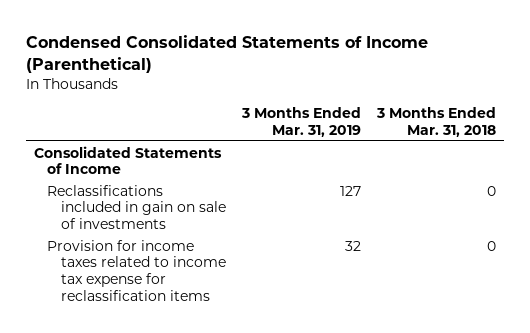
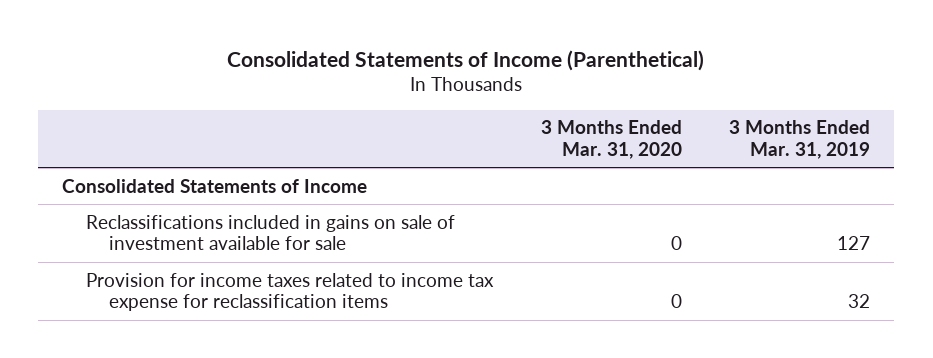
- Condensed Consolidated Statements of Income (Parenthetical)
+ Consolidated Statements of Income (Parenthetical)
- | 3 Months Ended Mar. 31, 2019 | 3 Months Ended Mar. 31, 2018
+ | 3 Months Ended Mar. 31, 2020 | 3 Months Ended Mar. 31, 2019
- Reclassifications included in gain on sale of investments | 127 | 0
+ Reclassifications included in gains on sale of investment available for sale | 0 | 127

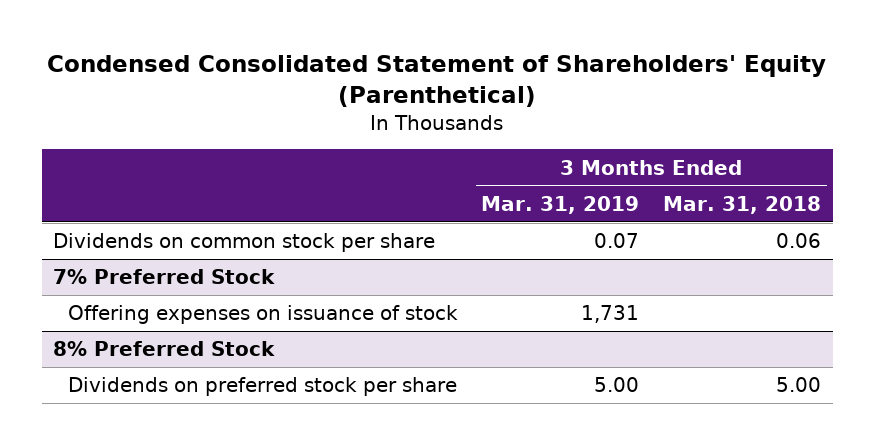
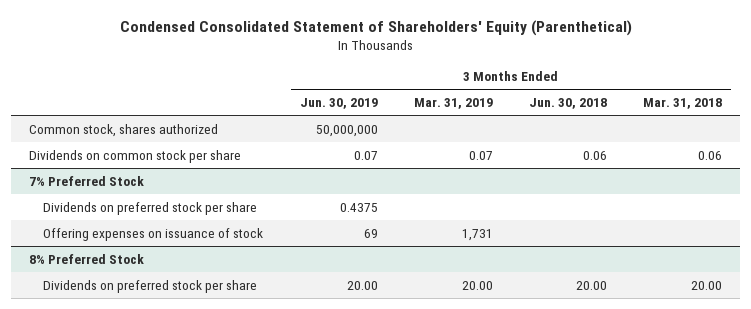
- | 3 Months Ended Mar. 31, 2019 | 3 Months Ended Mar. 31, 2018
+ | 3 Months Ended Jun. 30, 2019 | 3 Months Ended Mar. 31, 2019 | 3 Months Ended Jun. 30, 2018 | 3 Months Ended Mar. 31, 2018
+ Common stock, shares authorized | 50,000,000 | | |
@ 7% Preferred Stock
+ Dividends on preferred stock per share | 0.4375 | | |
@ 8% Preferred Stock
- Dividends on preferred stock per share | 5.00 | 5.00
+ Dividends on preferred stock per share | 20.00 | 20.00 | 20.00 | 20.00

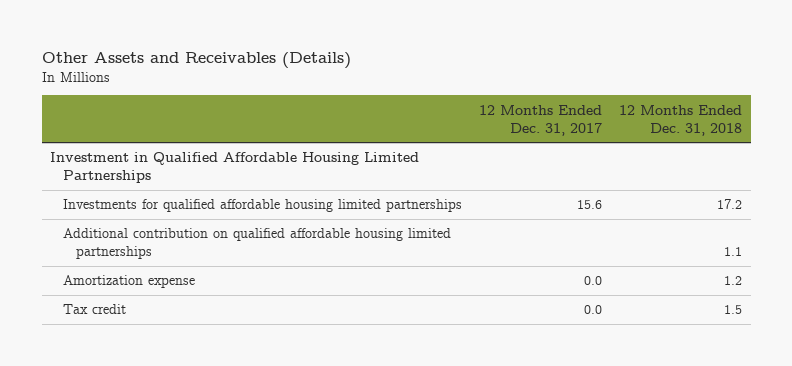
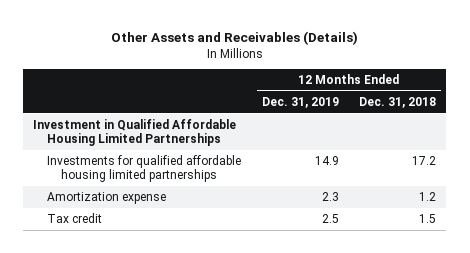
- | 12 Months Ended Dec. 31, 2017 | 12 Months Ended Dec. 31, 2018
+ | 12 Months Ended Dec. 31, 2019 | 12 Months Ended Dec. 31, 2018
- Additional contribution on qualified affordable housing limited partnerships | | 1.1

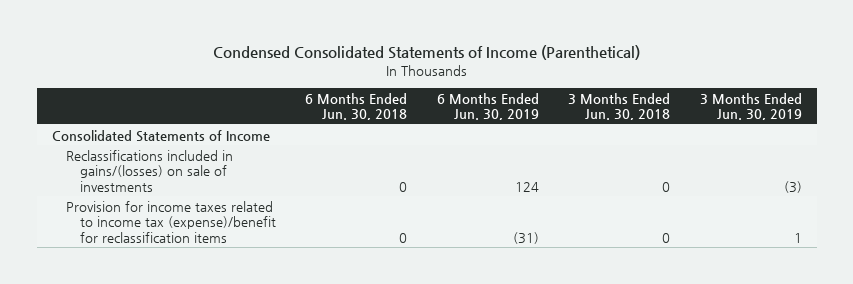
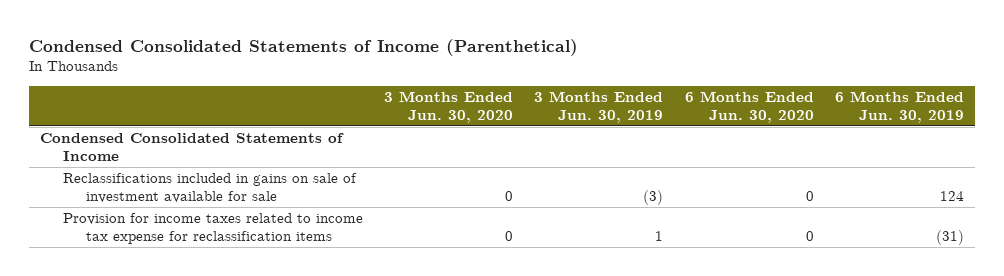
- | 6 Months Ended Jun. 30, 2018 | 6 Months Ended Jun. 30, 2019 | 3 Months Ended Jun. 30, 2018 | 3 Months Ended Jun. 30, 2019
+ | 3 Months Ended Jun. 30, 2020 | 3 Months Ended Jun. 30, 2019 | 6 Months Ended Jun. 30, 2020 | 6 Months Ended Jun. 30, 2019
- Consolidated Statements of Income
- Reclassifications included in gains/(losses) on sale of investments | 0 | 124 | 0 | (3)
- Provision for income taxes related to income tax (expense)/benefit for reclassification items | 0 | (31) | 0 | 1
+ Condensed Consolidated Statements of Income
+ Reclassifications included in gains on sale of investment available for sale | 0 | (3) | 0 | 124
+ Provision for income taxes related to income tax expense for reclassification items | 0 | 1 | 0 | (31)

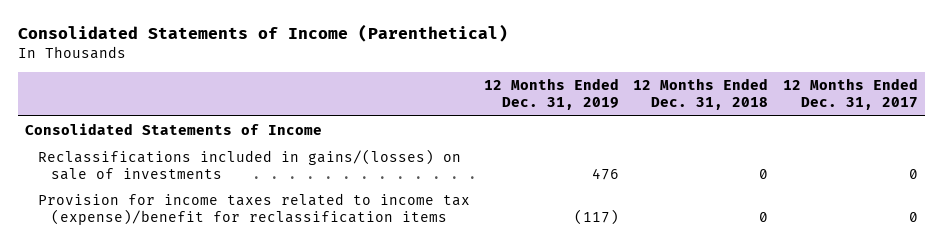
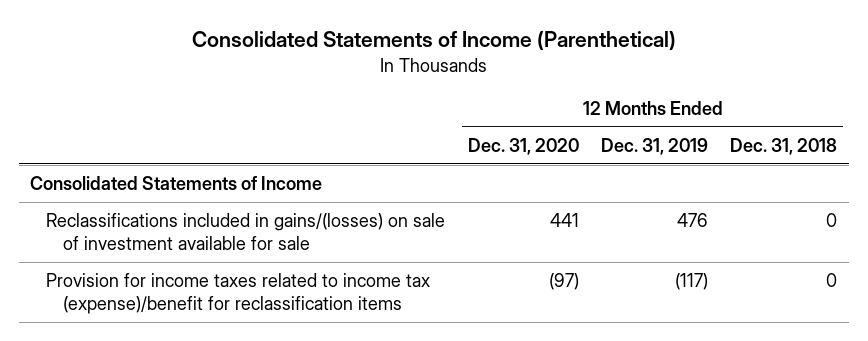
- | 12 Months Ended Dec. 31, 2019 | 12 Months Ended Dec. 31, 2018 | 12 Months Ended Dec. 31, 2017
+ | 12 Months Ended Dec. 31, 2020 | 12 Months Ended Dec. 31, 2019 | 12 Months Ended Dec. 31, 2018
- Reclassifications included in gains/(losses) on sale of investments | 476 | 0 | 0
+ Reclassifications included in gains/(losses) on sale of investment available for sale | 441 | 476 | 0

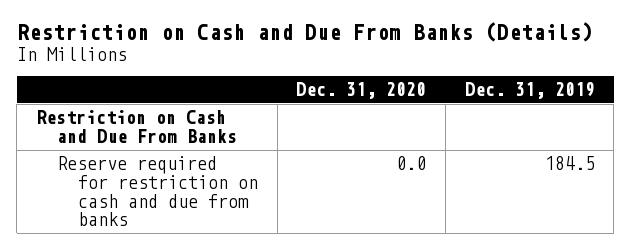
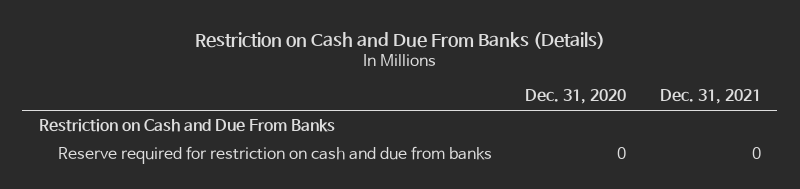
- | Dec. 31, 2020 | Dec. 31, 2019
+ | Dec. 31, 2020 | Dec. 31, 2021
- Reserve required for restriction on cash and due from banks | 0.0 | 184.5
+ Reserve required for restriction on cash and due from banks | 0 | 0

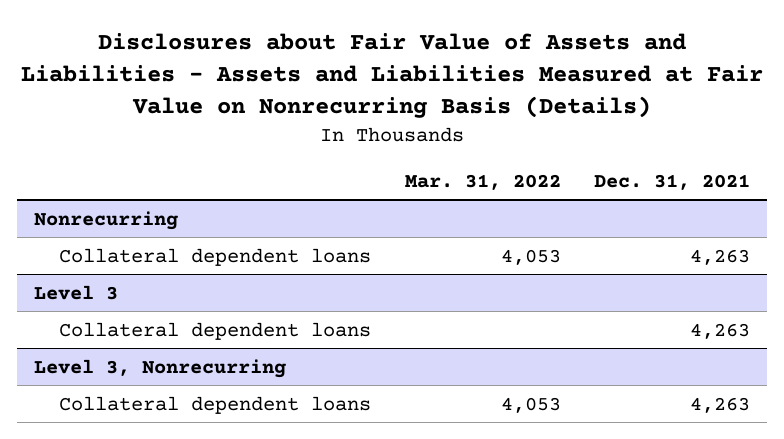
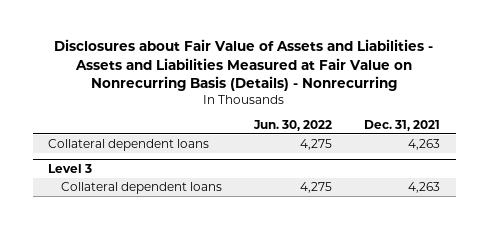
- Disclosures about Fair Value of Assets and Liabilities - Assets and Liabilities Measured at Fair Value on Nonrecurring Basis (Details)
+ Disclosures about Fair Value of Assets and Liabilities - Assets and Liabilities Measured at Fair Value on Nonrecurring Basis (Details) - Nonrecurring
- | Mar. 31, 2022 | Dec. 31, 2021
+ | Jun. 30, 2022 | Dec. 31, 2021
- Nonrecurring
- Level 3, Nonrecurring
- Collateral dependent loans | 4,053 | 4,263

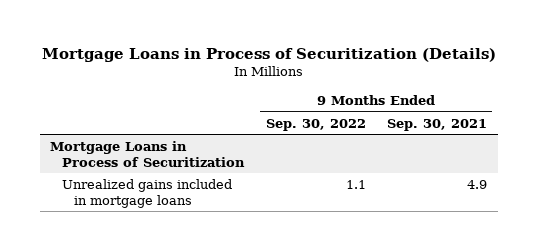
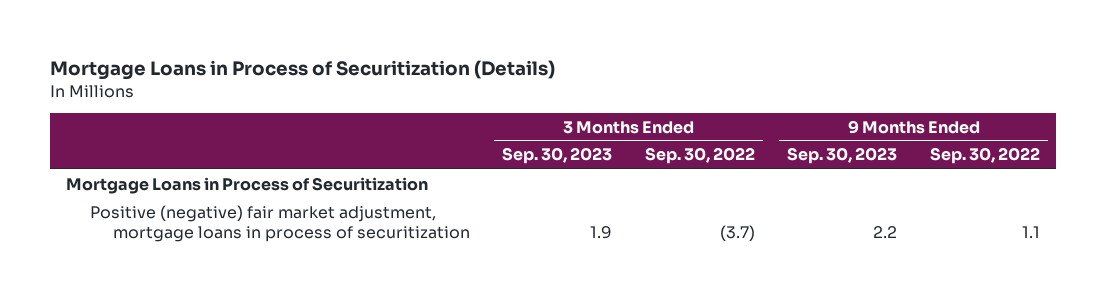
- | 9 Months Ended Sep. 30, 2022 | 9 Months Ended Sep. 30, 2021
+ | 3 Months Ended Sep. 30, 2023 | 3 Months Ended Sep. 30, 2022 | 9 Months Ended Sep. 30, 2023 | 9 Months Ended Sep. 30, 2022
- Unrealized gains included in mortgage loans | 1.1 | 4.9
+ Positive (negative) fair market adjustment, mortgage loans in process of securitization | 1.9 | (3.7) | 2.2 | 1.1

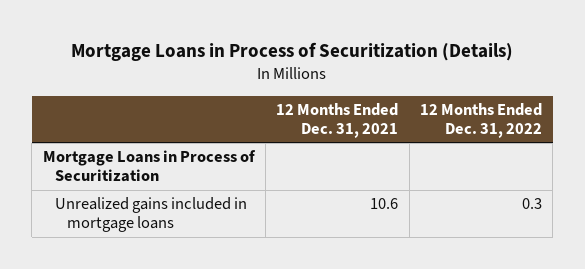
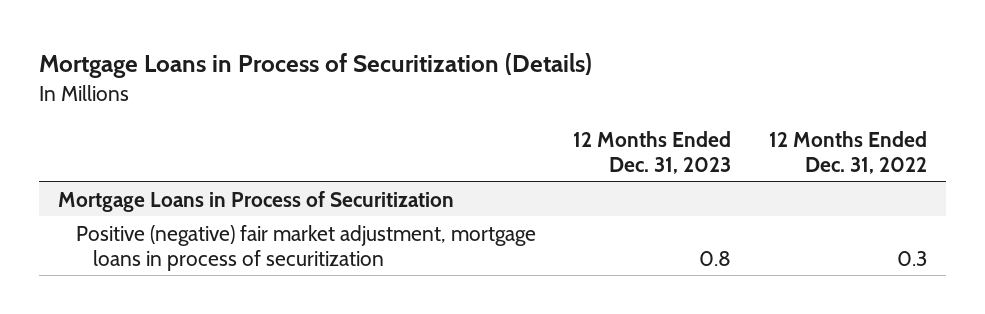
- | 12 Months Ended Dec. 31, 2021 | 12 Months Ended Dec. 31, 2022
+ | 12 Months Ended Dec. 31, 2023 | 12 Months Ended Dec. 31, 2022
- Unrealized gains included in mortgage loans | 10.6 | 0.3
+ Positive (negative) fair market adjustment, mortgage loans in process of securitization | 0.8 | 0.3

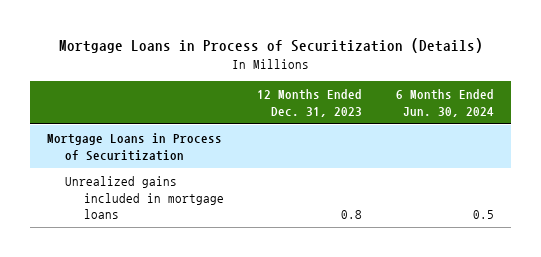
- | 12 Months Ended Dec. 31, 2023 | 12 Months Ended Dec. 31, 2022
+ | 12 Months Ended Dec. 31, 2023 | 6 Months Ended Jun. 30, 2024
- Positive (negative) fair market adjustment, mortgage loans in process of securitization | 0.8 | 0.3
+ Unrealized gains included in mortgage loans | 0.8 | 0.5

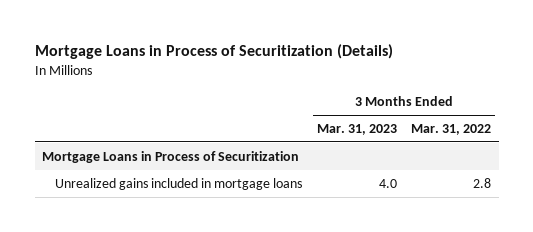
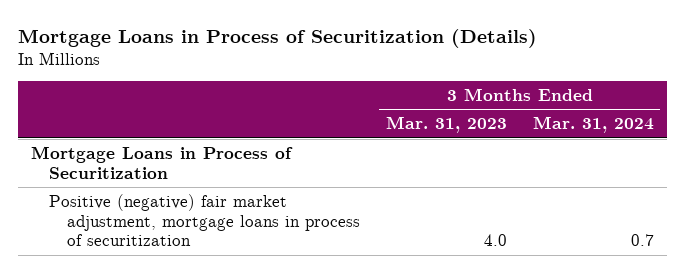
- | 3 Months Ended Mar. 31, 2023 | 3 Months Ended Mar. 31, 2022
+ | 3 Months Ended Mar. 31, 2023 | 3 Months Ended Mar. 31, 2024
- Unrealized gains included in mortgage loans | 4.0 | 2.8
+ Positive (negative) fair market adjustment, mortgage loans in process of securitization | 4.0 | 0.7

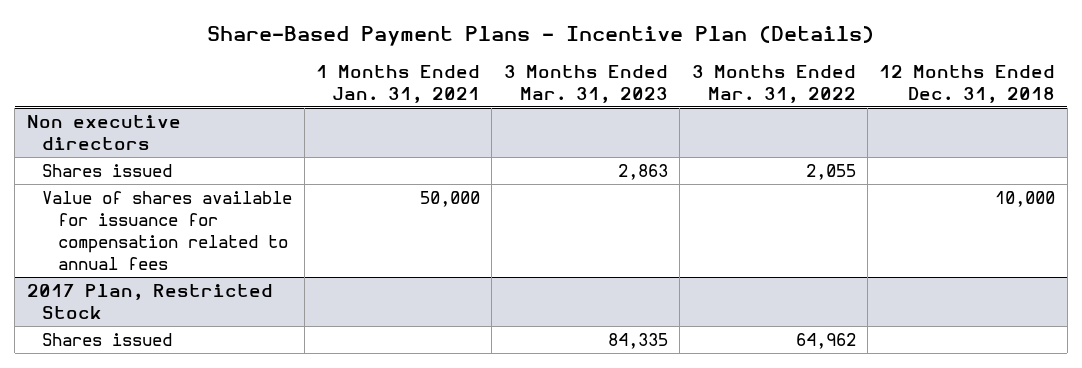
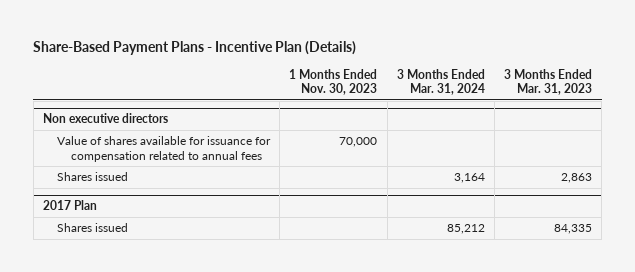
- | 1 Months Ended Jan. 31, 2021 | 3 Months Ended Mar. 31, 2023 | 3 Months Ended Mar. 31, 2022 | 12 Months Ended Dec. 31, 2018
+ | 1 Months Ended Nov. 30, 2023 | 3 Months Ended Mar. 31, 2024 | 3 Months Ended Mar. 31, 2023
- 2017 Plan, Restricted Stock
@ Non executive directors
moved down: Shares issued | | 3,164 | 2,863
+ 2017 Plan

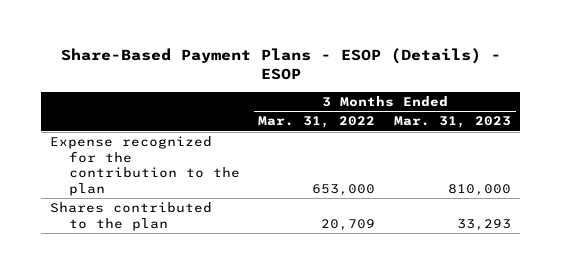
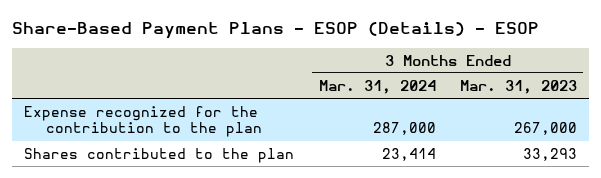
- | 3 Months Ended Mar. 31, 2022 | 3 Months Ended Mar. 31, 2023
+ | 3 Months Ended Mar. 31, 2024 | 3 Months Ended Mar. 31, 2023
- Expense recognized for the contribution to the plan | 653,000 | 810,000
+ Expense recognized for the contribution to the plan | 287,000 | 267,000

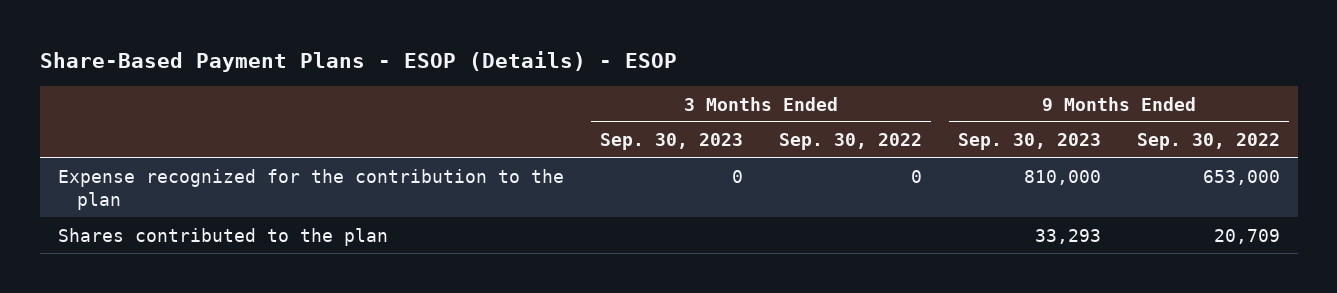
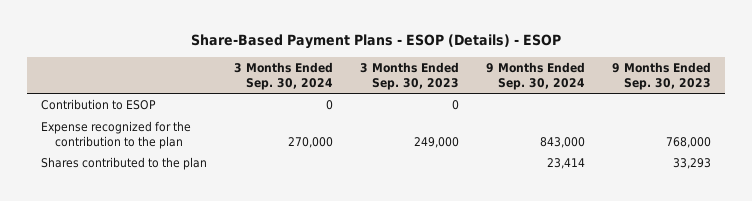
- | 3 Months Ended Sep. 30, 2023 | 3 Months Ended Sep. 30, 2022 | 9 Months Ended Sep. 30, 2023 | 9 Months Ended Sep. 30, 2022
+ | 3 Months Ended Sep. 30, 2024 | 3 Months Ended Sep. 30, 2023 | 9 Months Ended Sep. 30, 2024 | 9 Months Ended Sep. 30, 2023
- Expense recognized for the contribution to the plan | 0 | 0 | 810,000 | 653,000
+ Contribution to ESOP | 0 | 0 | |
+ Expense recognized for the contribution to the plan | 270,000 | 249,000 | 843,000 | 768,000

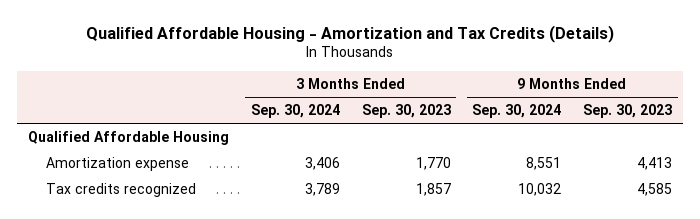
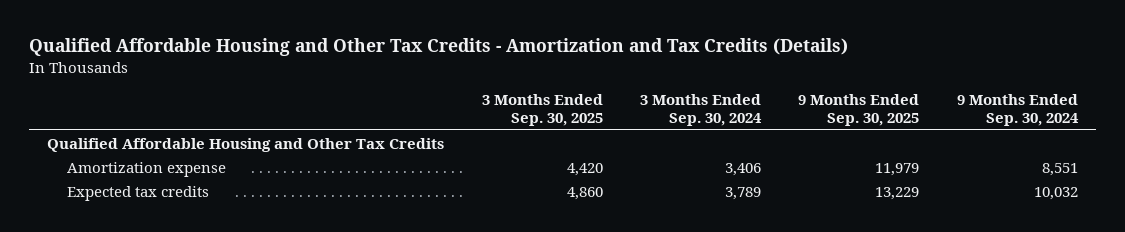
- Qualified Affordable Housing - Amortization and Tax Credits (Details)
+ Qualified Affordable Housing and Other Tax Credits - Amortization and Tax Credits (Details)
- | 3 Months Ended Sep. 30, 2024 | 3 Months Ended Sep. 30, 2023 | 9 Months Ended Sep. 30, 2024 | 9 Months Ended Sep. 30, 2023
+ | 3 Months Ended Sep. 30, 2025 | 3 Months Ended Sep. 30, 2024 | 9 Months Ended Sep. 30, 2025 | 9 Months Ended Sep. 30, 2024
- Qualified Affordable Housing
+ Qualified Affordable Housing and Other Tax Credits
- Tax credits recognized | 3,789 | 1,857 | 10,032 | 4,585
+ Expected tax credits | 4,860 | 3,789 | 13,229 | 10,032

